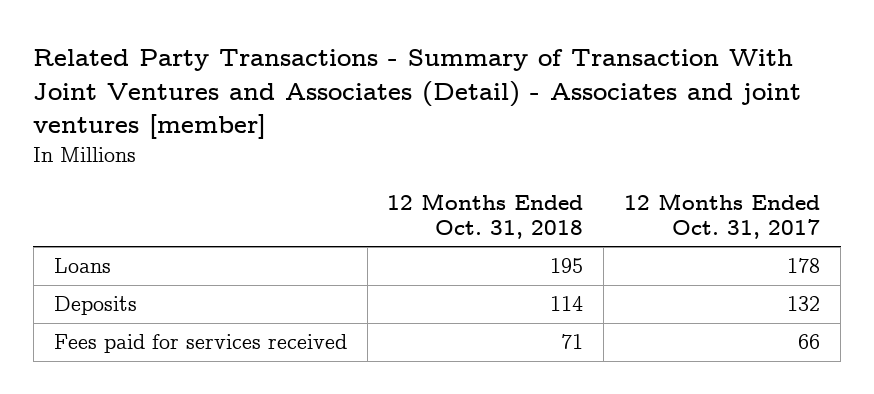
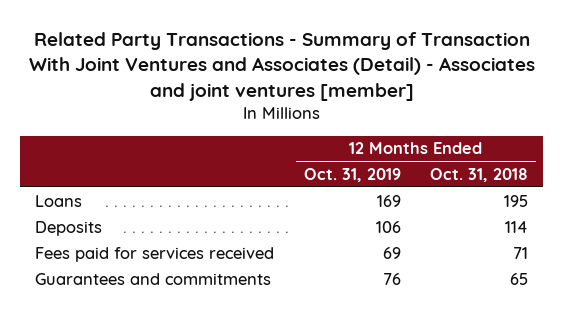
- | 12 Months Ended Oct. 31, 2018 | 12 Months Ended Oct. 31, 2017
+ | 12 Months Ended Oct. 31, 2019 | 12 Months Ended Oct. 31, 2018
+ Guarantees and commitments | 76 | 65

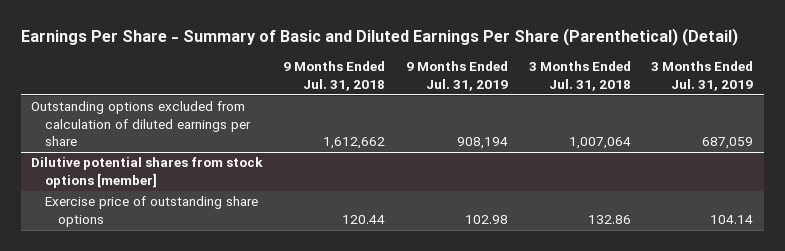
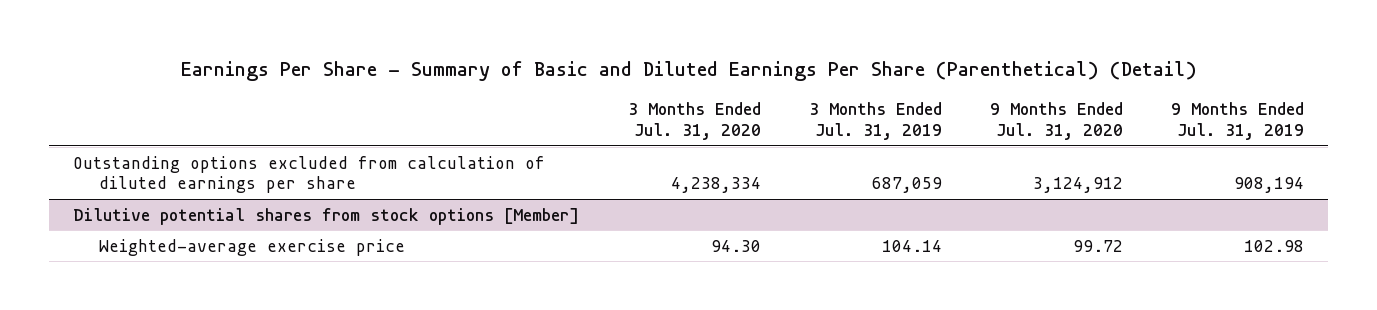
- | 9 Months Ended Jul. 31, 2018 | 9 Months Ended Jul. 31, 2019 | 3 Months Ended Jul. 31, 2018 | 3 Months Ended Jul. 31, 2019
+ | 3 Months Ended Jul. 31, 2020 | 3 Months Ended Jul. 31, 2019 | 9 Months Ended Jul. 31, 2020 | 9 Months Ended Jul. 31, 2019
- Dilutive potential shares from stock options [member]
- Exercise price of outstanding share options | 120.44 | 102.98 | 132.86 | 104.14
+ Dilutive potential shares from stock options [Member]
+ Weighted-average exercise price | 94.30 | 104.14 | 99.72 | 102.98

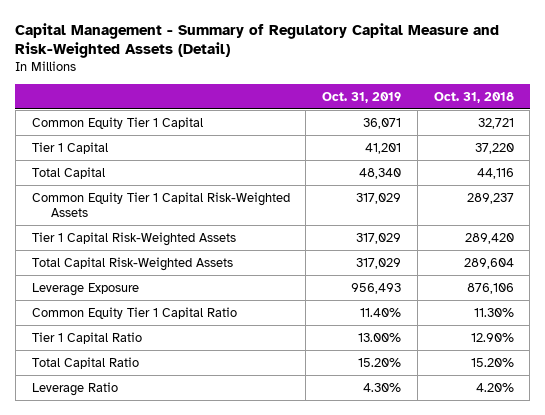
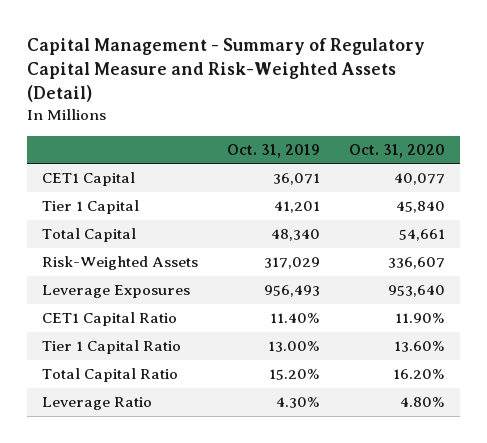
- | Oct. 31, 2019 | Oct. 31, 2018
+ | Oct. 31, 2019 | Oct. 31, 2020
- Common Equity Tier 1 Capital | 36,071 | 32,721
+ CET1 Capital | 36,071 | 40,077
- Common Equity Tier 1 Capital Risk-Weighted Assets | 317,029 | 289,237
- Tier 1 Capital Risk-Weighted Assets | 317,029 | 289,420
- Total Capital Risk-Weighted Assets | 317,029 | 289,604
- Leverage Exposure | 956,493 | 876,106
- Common Equity Tier 1 Capital Ratio | 11.40% | 11.30%
+ Risk-Weighted Assets | 317,029 | 336,607
+ Leverage Exposures | 956,493 | 953,640
+ CET1 Capital Ratio | 11.40% | 11.90%

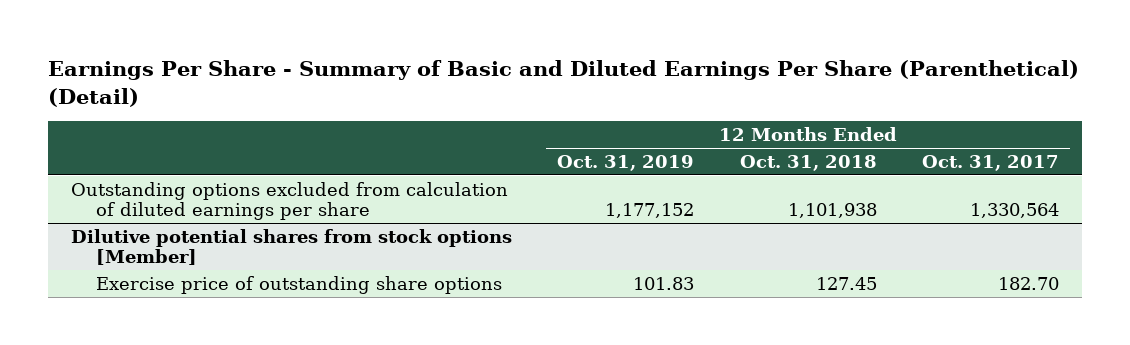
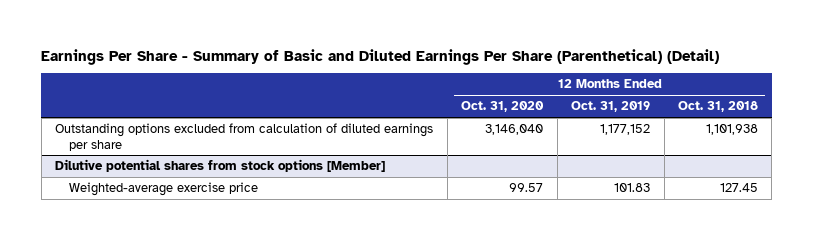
- | 12 Months Ended Oct. 31, 2019 | 12 Months Ended Oct. 31, 2018 | 12 Months Ended Oct. 31, 2017
+ | 12 Months Ended Oct. 31, 2020 | 12 Months Ended Oct. 31, 2019 | 12 Months Ended Oct. 31, 2018
@ Dilutive potential shares from stock options [Member]
- Exercise price of outstanding share options | 101.83 | 127.45 | 182.70
+ Weighted-average exercise price | 99.57 | 101.83 | 127.45

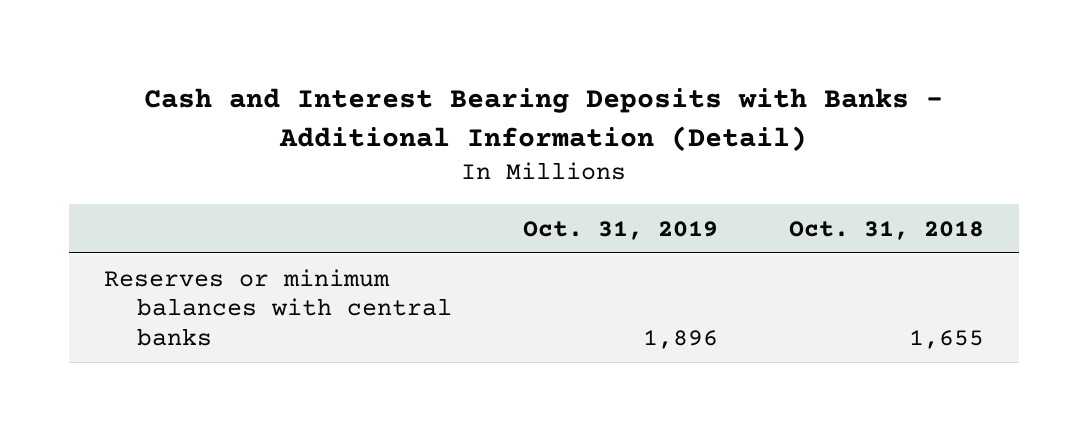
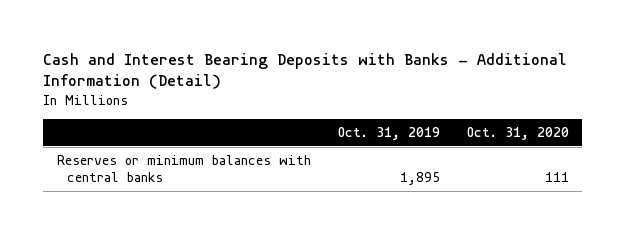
- | Oct. 31, 2019 | Oct. 31, 2018
+ | Oct. 31, 2019 | Oct. 31, 2020
- Reserves or minimum balances with central banks | 1,896 | 1,655
+ Reserves or minimum balances with central banks | 1,895 | 111

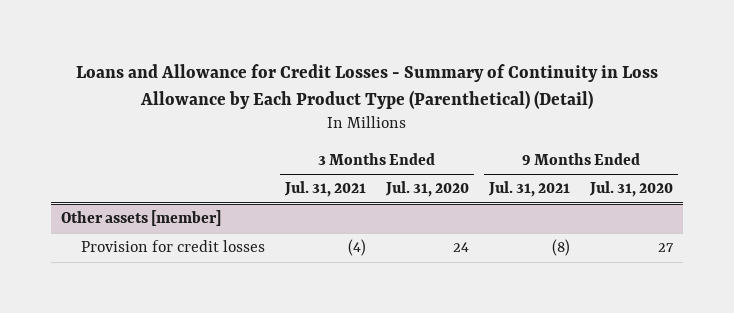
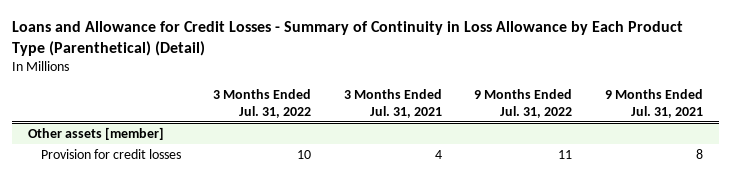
- | 3 Months Ended Jul. 31, 2021 | 3 Months Ended Jul. 31, 2020 | 9 Months Ended Jul. 31, 2021 | 9 Months Ended Jul. 31, 2020
+ | 3 Months Ended Jul. 31, 2022 | 3 Months Ended Jul. 31, 2021 | 9 Months Ended Jul. 31, 2022 | 9 Months Ended Jul. 31, 2021
@ Other assets [member]
- Provision for credit losses | (4) | 24 | (8) | 27
+ Provision for credit losses | 10 | 4 | 11 | 8

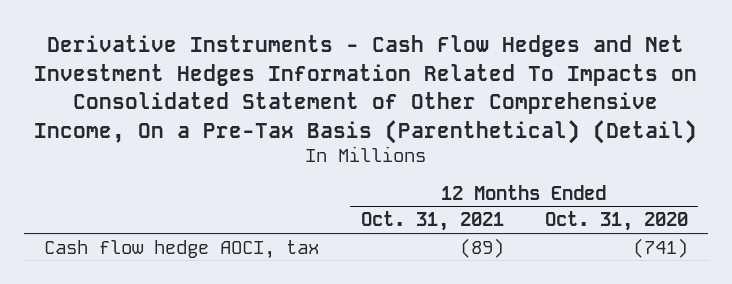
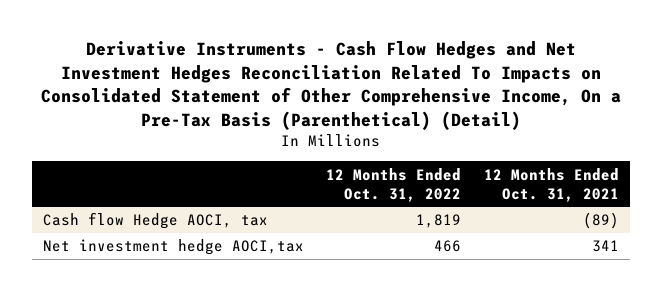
- Derivative Instruments - Cash Flow Hedges and Net Investment Hedges Information Related To Impacts on Consolidated Statement of Other Comprehensive Income, On a Pre-Tax Basis (Parenthetical) (Detail)
+ Derivative Instruments - Cash Flow Hedges and Net Investment Hedges Reconciliation Related To Impacts on Consolidated Statement of Other Comprehensive Income, On a Pre-Tax Basis (Parenthetical) (Detail)
- | 12 Months Ended Oct. 31, 2021 | 12 Months Ended Oct. 31, 2020
+ | 12 Months Ended Oct. 31, 2022 | 12 Months Ended Oct. 31, 2021
- Cash flow hedge AOCI, tax | (89) | (741)
+ Cash flow Hedge AOCI, tax | 1,819 | (89)
+ Net investment hedge AOCI,tax | 466 | 341

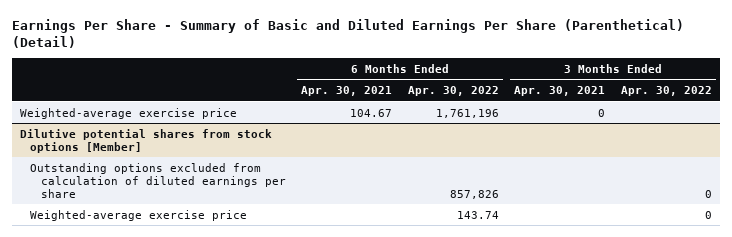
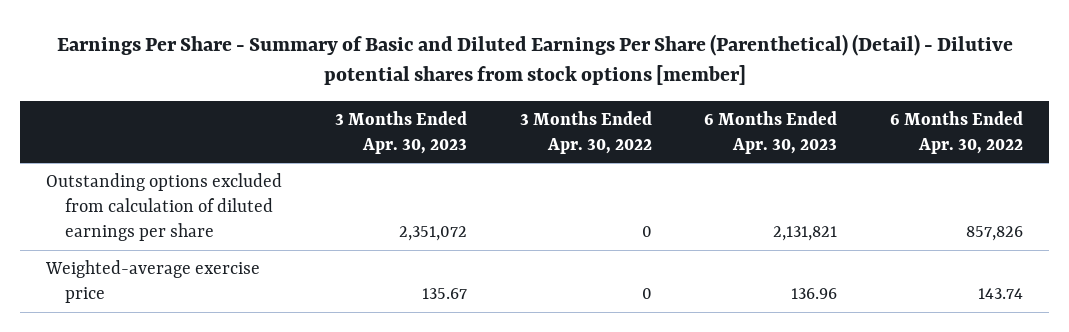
- Earnings Per Share - Summary of Basic and Diluted Earnings Per Share (Parenthetical) (Detail)
+ Earnings Per Share - Summary of Basic and Diluted Earnings Per Share (Parenthetical) (Detail) - Dilutive potential shares from stock options [member]
- | 6 Months Ended Apr. 30, 2021 | 6 Months Ended Apr. 30, 2022 | 3 Months Ended Apr. 30, 2021 | 3 Months Ended Apr. 30, 2022
+ | 3 Months Ended Apr. 30, 2023 | 3 Months Ended Apr. 30, 2022 | 6 Months Ended Apr. 30, 2023 | 6 Months Ended Apr. 30, 2022
- Weighted-average exercise price | 104.67 | 1,761,196 | 0 |
- Dilutive potential shares from stock options [Member]

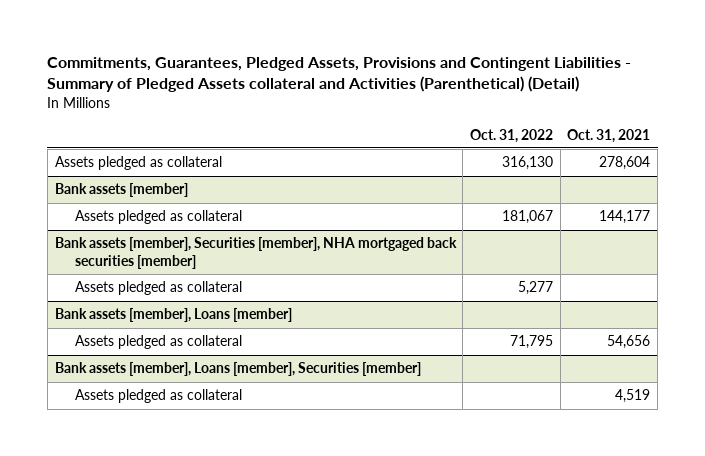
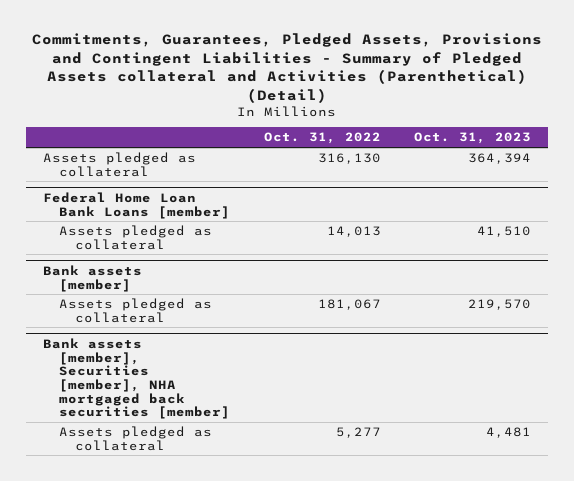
- | Oct. 31, 2022 | Oct. 31, 2021
+ | Oct. 31, 2022 | Oct. 31, 2023
+ Federal Home Loan Bank Loans [member]
+ Assets pledged as collateral | 14,013 | 41,510
- Bank assets [member], Loans [member]
- Assets pledged as collateral | 71,795 | 54,656
- Bank assets [member], Loans [member], Securities [member]
- Assets pledged as collateral | | 4,519

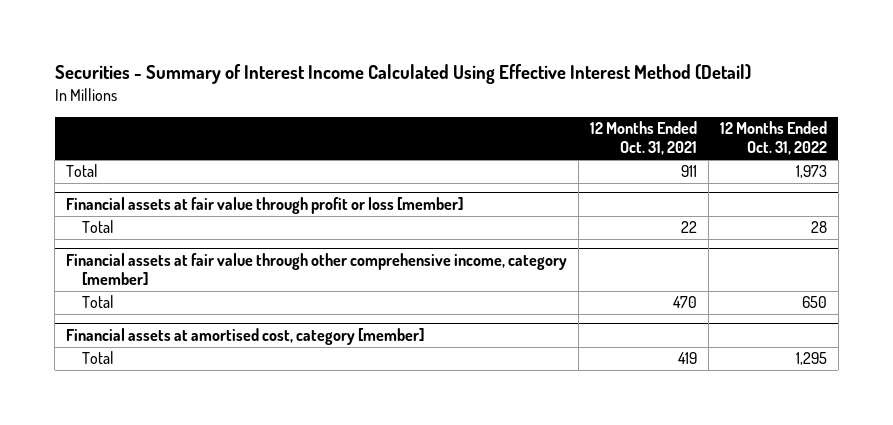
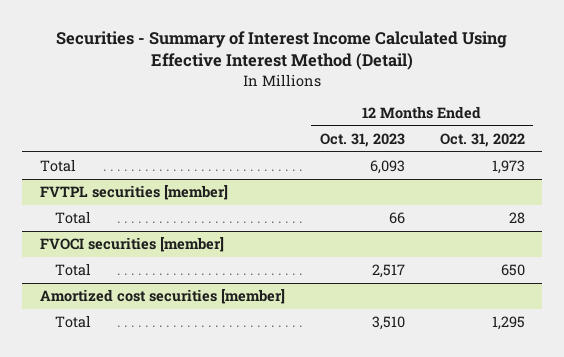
- | 12 Months Ended Oct. 31, 2021 | 12 Months Ended Oct. 31, 2022
+ | 12 Months Ended Oct. 31, 2023 | 12 Months Ended Oct. 31, 2022
- Financial assets at fair value through profit or loss [member]
+ FVTPL securities [member]
- Financial assets at fair value through other comprehensive income, category [member]
+ FVOCI securities [member]
- Financial assets at amortised cost, category [member]
+ Amortized cost securities [member]

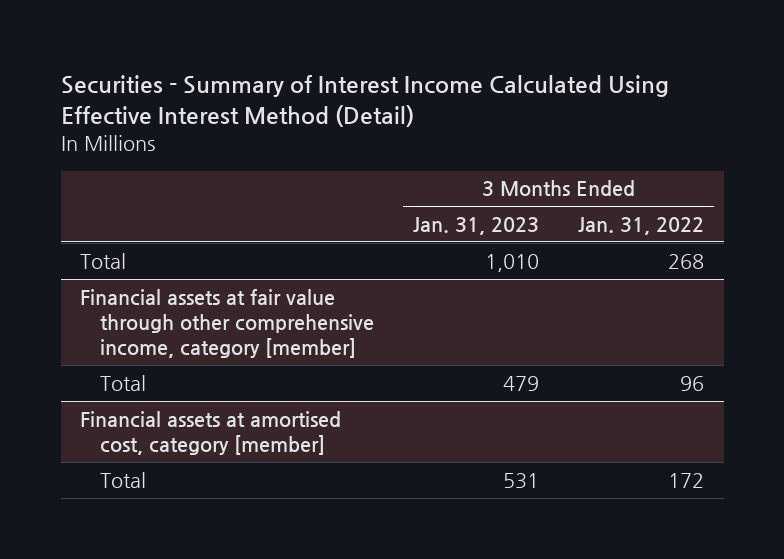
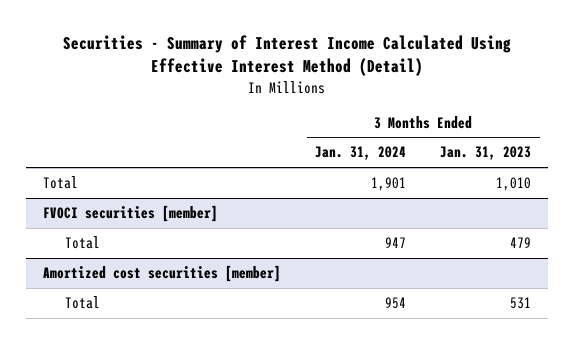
- | 3 Months Ended Jan. 31, 2023 | 3 Months Ended Jan. 31, 2022
+ | 3 Months Ended Jan. 31, 2024 | 3 Months Ended Jan. 31, 2023
- Financial assets at fair value through other comprehensive income, category [member]
+ FVOCI securities [member]
- Financial assets at amortised cost, category [member]
+ Amortized cost securities [member]

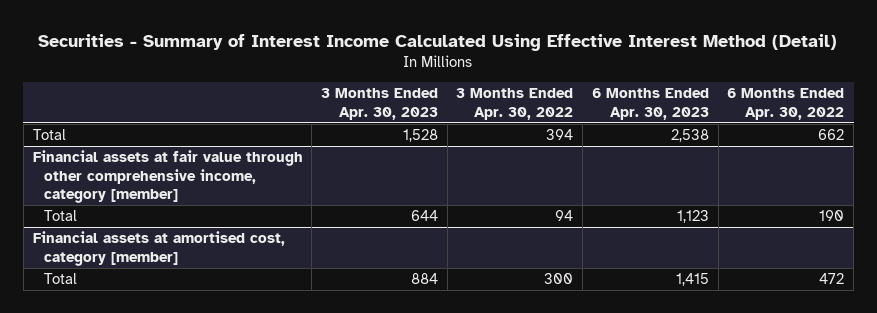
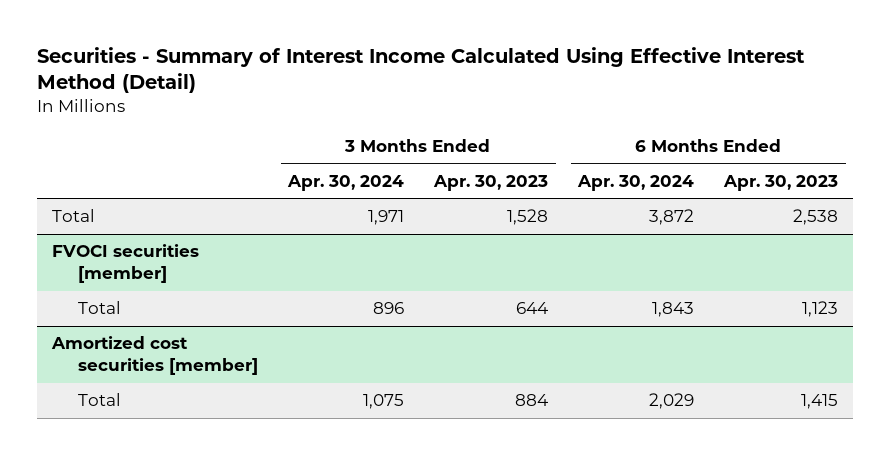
- | 3 Months Ended Apr. 30, 2023 | 3 Months Ended Apr. 30, 2022 | 6 Months Ended Apr. 30, 2023 | 6 Months Ended Apr. 30, 2022
+ | 3 Months Ended Apr. 30, 2024 | 3 Months Ended Apr. 30, 2023 | 6 Months Ended Apr. 30, 2024 | 6 Months Ended Apr. 30, 2023
- Financial assets at fair value through other comprehensive income, category [member]
+ FVOCI securities [member]
- Financial assets at amortised cost, category [member]
+ Amortized cost securities [member]

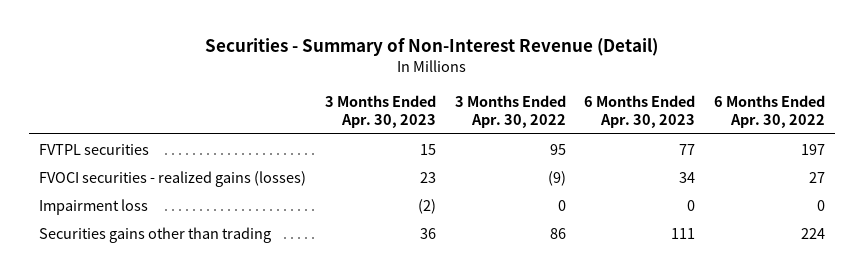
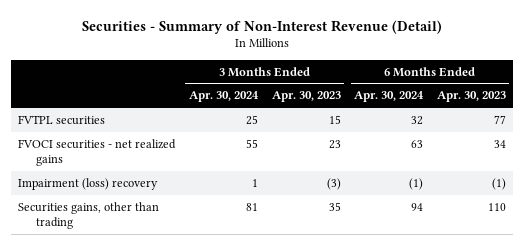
- | 3 Months Ended Apr. 30, 2023 | 3 Months Ended Apr. 30, 2022 | 6 Months Ended Apr. 30, 2023 | 6 Months Ended Apr. 30, 2022
+ | 3 Months Ended Apr. 30, 2024 | 3 Months Ended Apr. 30, 2023 | 6 Months Ended Apr. 30, 2024 | 6 Months Ended Apr. 30, 2023
- FVOCI securities - realized gains (losses) | 23 | (9) | 34 | 27
- Impairment loss | (2) | 0 | 0 | 0
- Securities gains other than trading | 36 | 86 | 111 | 224
+ FVOCI securities - net realized gains | 55 | 23 | 63 | 34
+ Impairment (loss) recovery | 1 | (3) | (1) | (1)
+ Securities gains, other than trading | 81 | 35 | 94 | 110

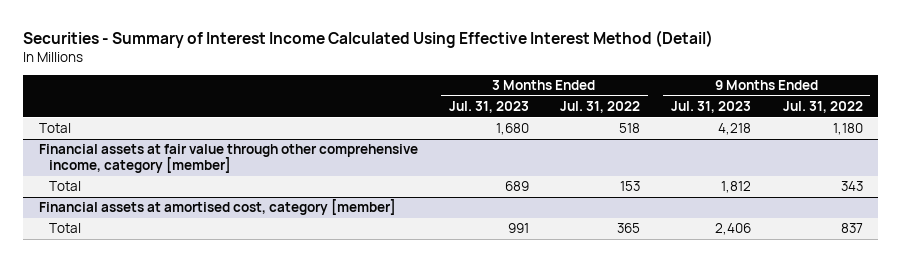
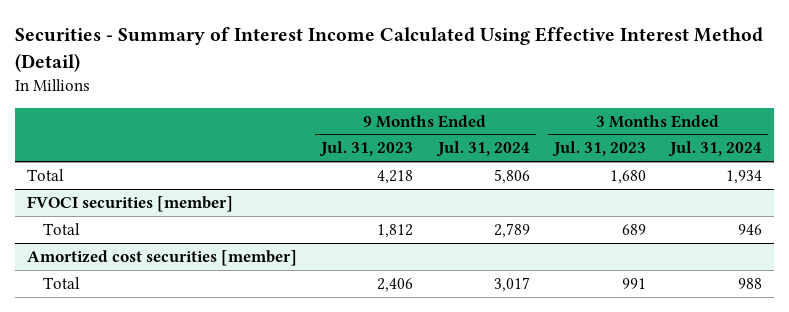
- | 3 Months Ended Jul. 31, 2023 | 3 Months Ended Jul. 31, 2022 | 9 Months Ended Jul. 31, 2023 | 9 Months Ended Jul. 31, 2022
+ | 9 Months Ended Jul. 31, 2023 | 9 Months Ended Jul. 31, 2024 | 3 Months Ended Jul. 31, 2023 | 3 Months Ended Jul. 31, 2024
- Financial assets at fair value through other comprehensive income, category [member]
+ FVOCI securities [member]
- Financial assets at amortised cost, category [member]
+ Amortized cost securities [member]

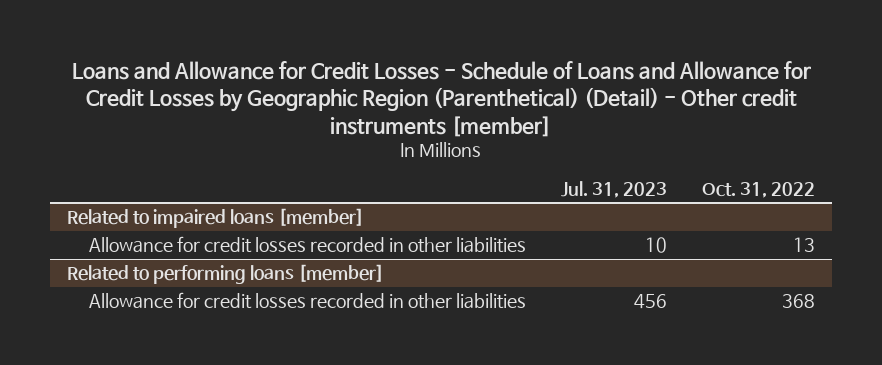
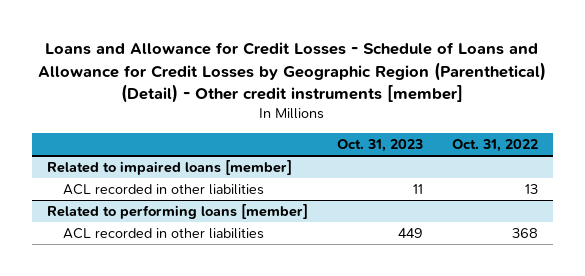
- | Jul. 31, 2023 | Oct. 31, 2022
+ | Oct. 31, 2023 | Oct. 31, 2022
@ Related to impaired loans [member]
- Allowance for credit losses recorded in other liabilities | 10 | 13
+ ACL recorded in other liabilities | 11 | 13
@ Related to performing loans [member]
- Allowance for credit losses recorded in other liabilities | 456 | 368
+ ACL recorded in other liabilities | 449 | 368

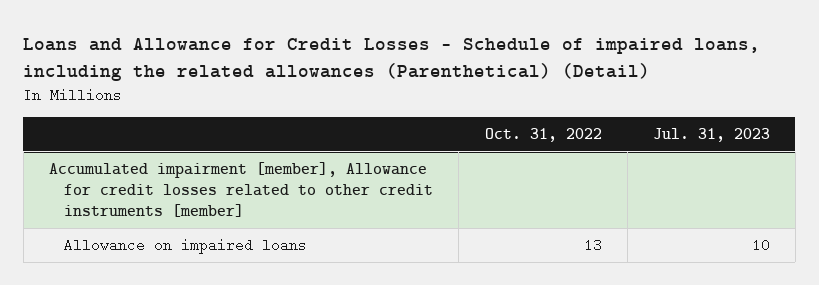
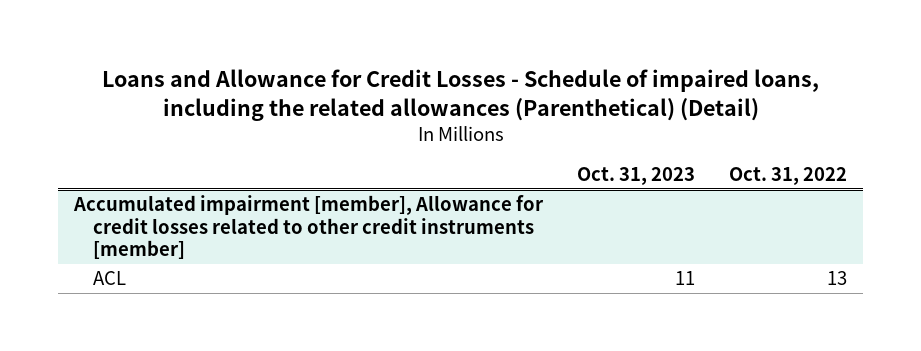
- | Oct. 31, 2022 | Jul. 31, 2023
+ | Oct. 31, 2023 | Oct. 31, 2022
@ Accumulated impairment [member], Allowance for credit losses related to other credit instruments [member]
- Allowance on impaired loans | 13 | 10
+ ACL | 11 | 13

